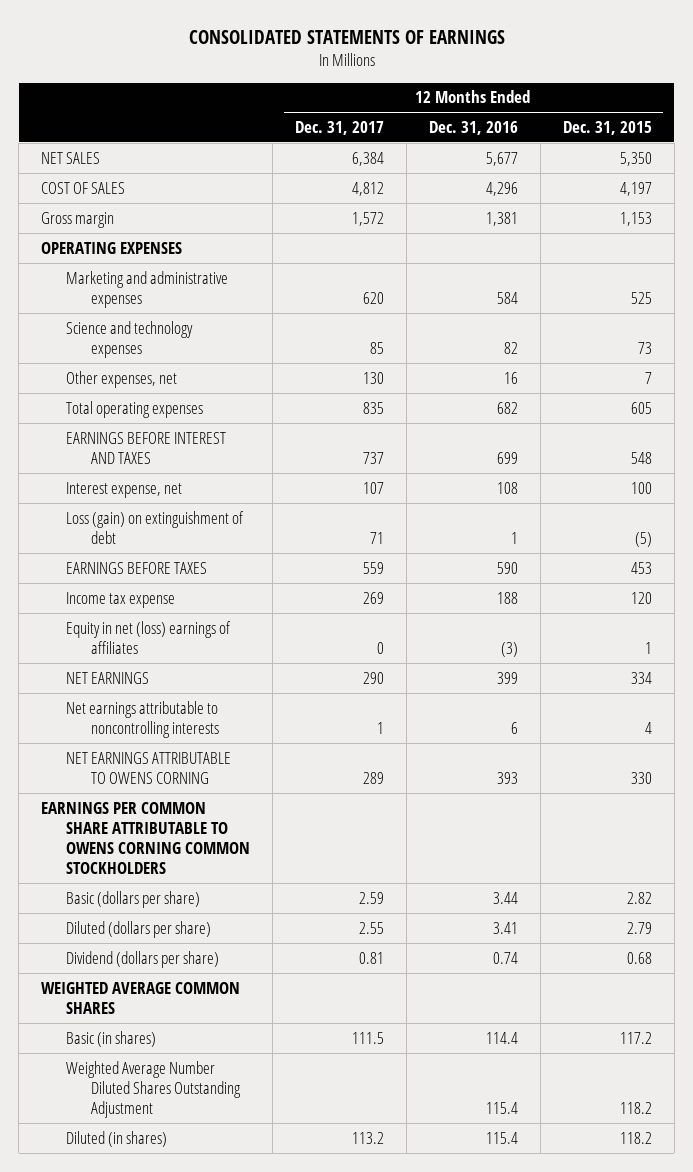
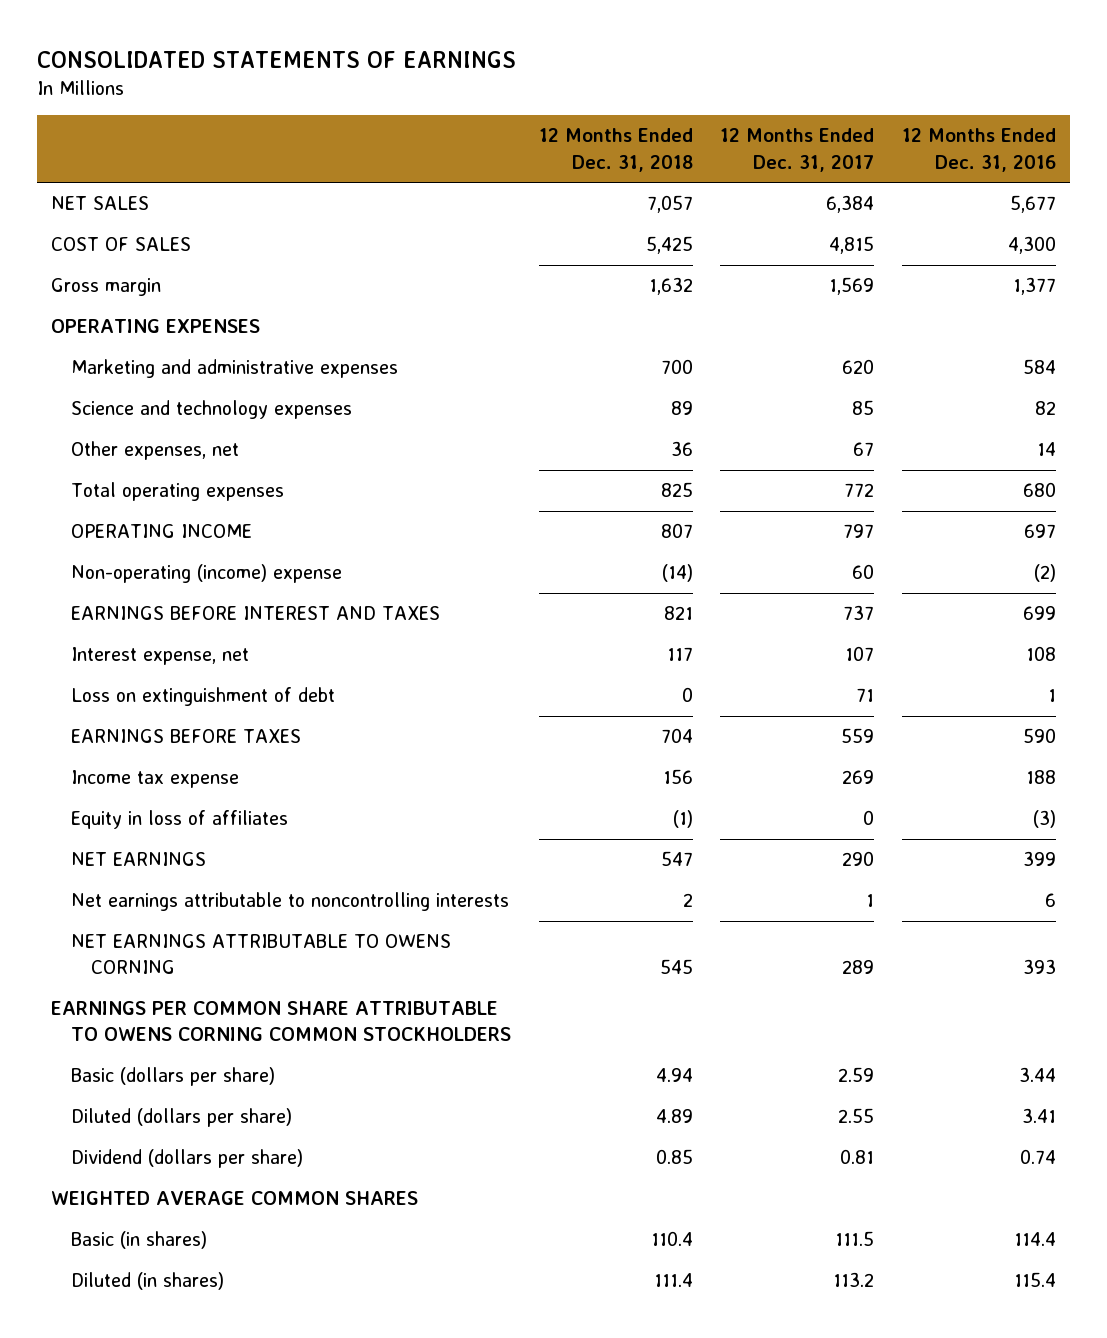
- | 12 Months Ended Dec. 31, 2017 | 12 Months Ended Dec. 31, 2016 | 12 Months Ended Dec. 31, 2015
+ | 12 Months Ended Dec. 31, 2018 | 12 Months Ended Dec. 31, 2017 | 12 Months Ended Dec. 31, 2016
- COST OF SALES | 4,812 | 4,296 | 4,197
- Gross margin | 1,572 | 1,381 | 1,153
+ COST OF SALES | 5,425 | 4,815 | 4,300
+ Gross margin | 1,632 | 1,569 | 1,377
- Other expenses, net | 130 | 16 | 7
- Total operating expenses | 835 | 682 | 605
+ Other expenses, net | 36 | 67 | 14
+ Total operating expenses | 825 | 772 | 680
+ OPERATING INCOME | 807 | 797 | 697
+ Non-operating (income) expense | (14) | 60 | (2)
- Loss (gain) on extinguishment of debt | 71 | 1 | (5)
+ Loss on extinguishment of debt | 0 | 71 | 1
- Equity in net (loss) earnings of affiliates | 0 | (3) | 1
+ Equity in loss of affiliates | (1) | 0 | (3)
- Weighted Average Number Diluted Shares Outstanding Adjustment | | 115.4 | 118.2

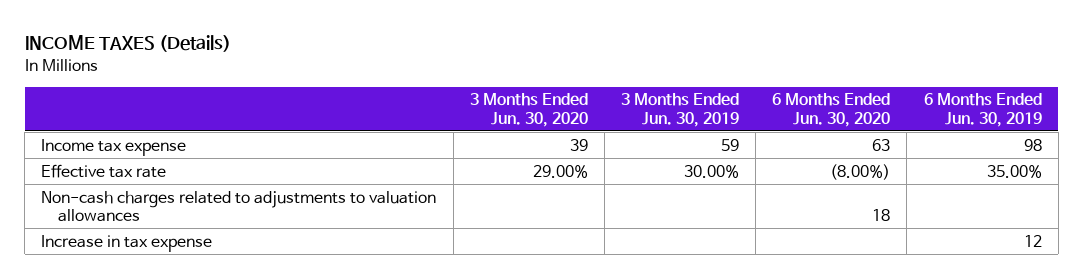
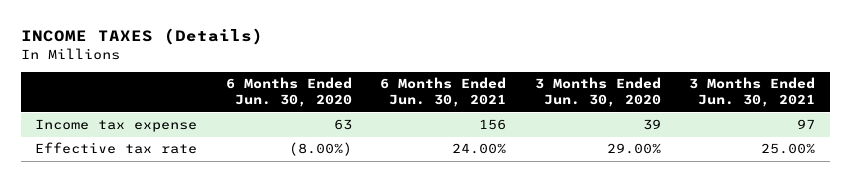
- | 3 Months Ended Jun. 30, 2020 | 3 Months Ended Jun. 30, 2019 | 6 Months Ended Jun. 30, 2020 | 6 Months Ended Jun. 30, 2019
+ | 6 Months Ended Jun. 30, 2020 | 6 Months Ended Jun. 30, 2021 | 3 Months Ended Jun. 30, 2020 | 3 Months Ended Jun. 30, 2021
- Non-cash charges related to adjustments to valuation allowances | | | 18 |
- Increase in tax expense | | | | 12

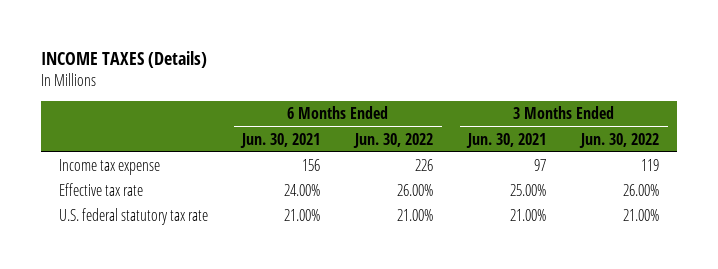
- | 6 Months Ended Jun. 30, 2020 | 6 Months Ended Jun. 30, 2021 | 3 Months Ended Jun. 30, 2020 | 3 Months Ended Jun. 30, 2021
+ | 6 Months Ended Jun. 30, 2021 | 6 Months Ended Jun. 30, 2022 | 3 Months Ended Jun. 30, 2021 | 3 Months Ended Jun. 30, 2022
+ U.S. federal statutory tax rate | 21.00% | 21.00% | 21.00% | 21.00%

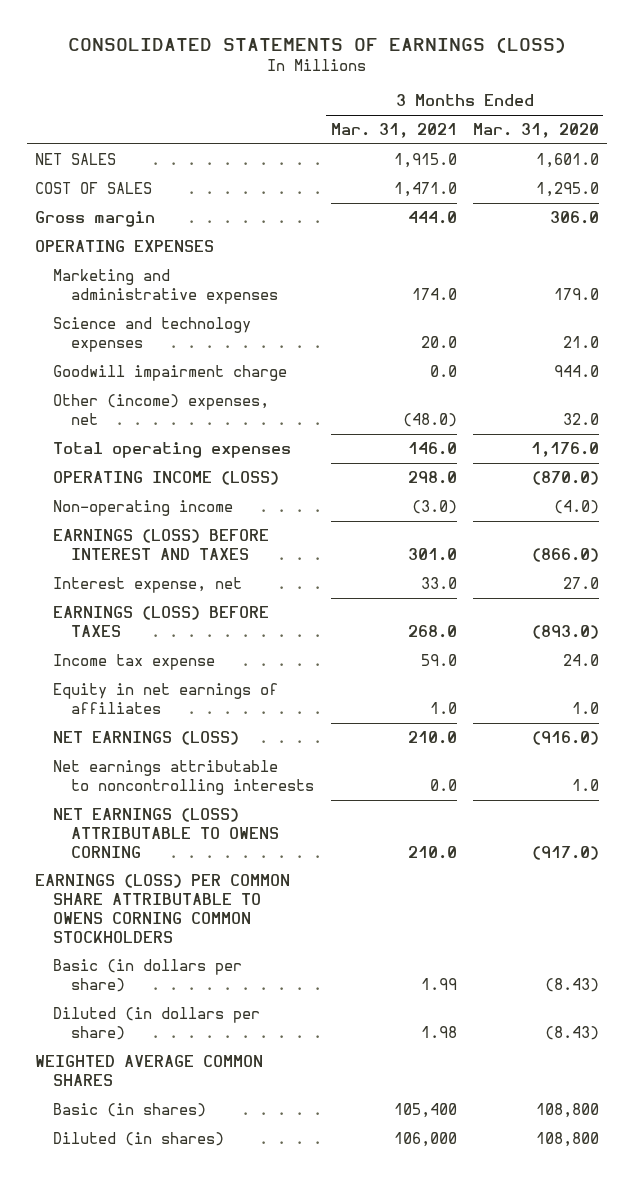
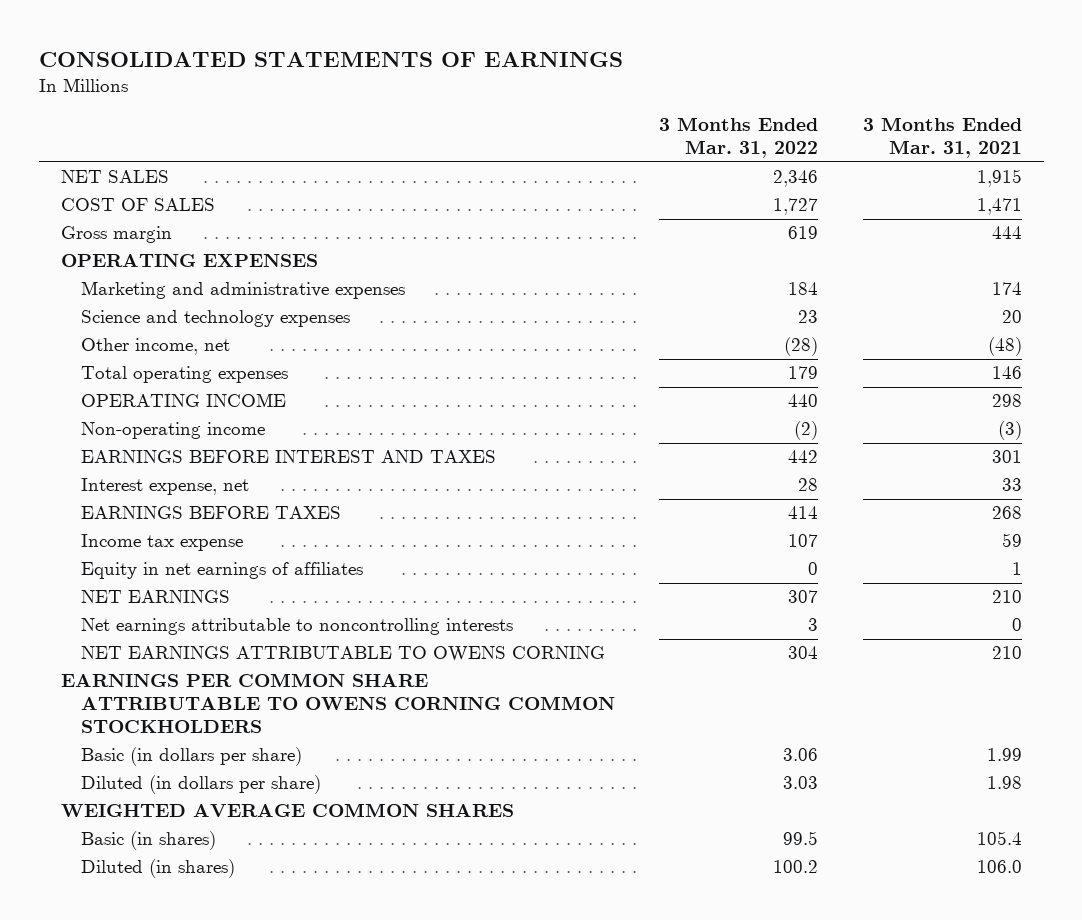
- CONSOLIDATED STATEMENTS OF EARNINGS (LOSS)
+ CONSOLIDATED STATEMENTS OF EARNINGS
- | 3 Months Ended Mar. 31, 2021 | 3 Months Ended Mar. 31, 2020
+ | 3 Months Ended Mar. 31, 2022 | 3 Months Ended Mar. 31, 2021
- NET SALES | 1,915.0 | 1,601.0
- COST OF SALES | 1,471.0 | 1,295.0
- Gross margin | 444.0 | 306.0
+ NET SALES | 2,346 | 1,915
+ COST OF SALES | 1,727 | 1,471
+ Gross margin | 619 | 444
- Marketing and administrative expenses | 174.0 | 179.0
- Science and technology expenses | 20.0 | 21.0
- Goodwill impairment charge | 0.0 | 944.0
- Other (income) expenses, net | (48.0) | 32.0
- Total operating expenses | 146.0 | 1,176.0
- OPERATING INCOME (LOSS) | 298.0 | (870.0)
- Non-operating income | (3.0) | (4.0)
- EARNINGS (LOSS) BEFORE INTEREST AND TAXES | 301.0 | (866.0)
- Interest expense, net | 33.0 | 27.0
- EARNINGS (LOSS) BEFORE TAXES | 268.0 | (893.0)
- Income tax expense | 59.0 | 24.0
- Equity in net earnings of affiliates | 1.0 | 1.0
- NET EARNINGS (LOSS) | 210.0 | (916.0)
- Net earnings attributable to noncontrolling interests | 0.0 | 1.0
- NET EARNINGS (LOSS) ATTRIBUTABLE TO OWENS CORNING | 210.0 | (917.0)
- EARNINGS (LOSS) PER COMMON SHARE ATTRIBUTABLE TO OWENS CORNING COMMON STOCKHOLDERS
+ Marketing and administrative expenses | 184 | 174
+ Science and technology expenses | 23 | 20
+ Other income, net | (28) | (48)
+ Total operating expenses | 179 | 146
+ OPERATING INCOME | 440 | 298
+ Non-operating income | (2) | (3)
+ EARNINGS BEFORE INTEREST AND TAXES | 442 | 301
+ Interest expense, net | 28 | 33
+ EARNINGS BEFORE TAXES | 414 | 268
+ Income tax expense | 107 | 59
+ Equity in net earnings of affiliates | 0 | 1
+ NET EARNINGS | 307 | 210
+ Net earnings attributable to noncontrolling interests | 3 | 0
+ NET EARNINGS ATTRIBUTABLE TO OWENS CORNING | 304 | 210
+ EARNINGS PER COMMON SHARE ATTRIBUTABLE TO OWENS CORNING COMMON STOCKHOLDERS
- Basic (in shares) | 105,400 | 108,800
- Diluted (in shares) | 106,000 | 108,800
+ Basic (in shares) | 99.5 | 105.4
+ Diluted (in shares) | 100.2 | 106.0

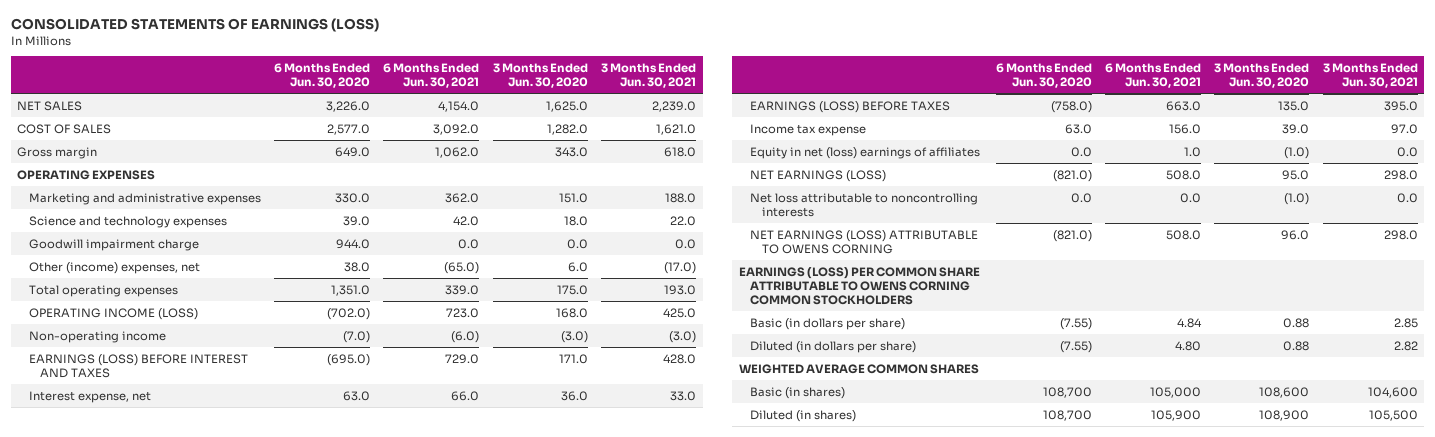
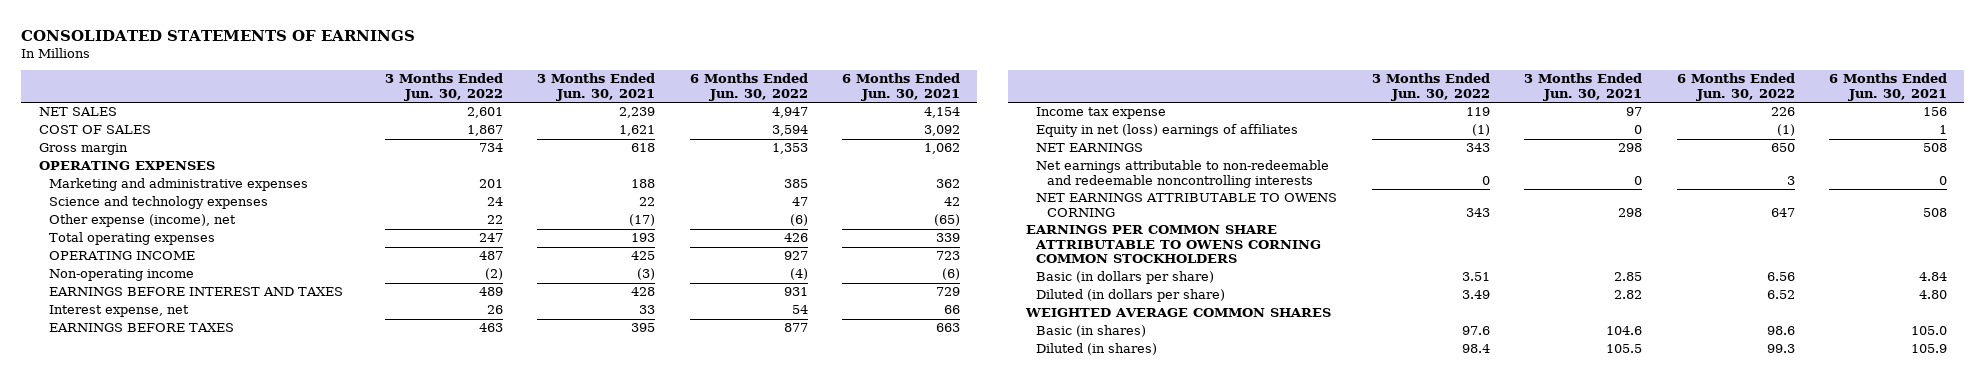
- CONSOLIDATED STATEMENTS OF EARNINGS (LOSS)
+ CONSOLIDATED STATEMENTS OF EARNINGS
- | 6 Months Ended Jun. 30, 2020 | 6 Months Ended Jun. 30, 2021 | 3 Months Ended Jun. 30, 2020 | 3 Months Ended Jun. 30, 2021
+ | 3 Months Ended Jun. 30, 2022 | 3 Months Ended Jun. 30, 2021 | 6 Months Ended Jun. 30, 2022 | 6 Months Ended Jun. 30, 2021
- NET SALES | 3,226.0 | 4,154.0 | 1,625.0 | 2,239.0
- COST OF SALES | 2,577.0 | 3,092.0 | 1,282.0 | 1,621.0
- Gross margin | 649.0 | 1,062.0 | 343.0 | 618.0
+ NET SALES | 2,601 | 2,239 | 4,947 | 4,154
+ COST OF SALES | 1,867 | 1,621 | 3,594 | 3,092
+ Gross margin | 734 | 618 | 1,353 | 1,062
- Marketing and administrative expenses | 330.0 | 362.0 | 151.0 | 188.0
- Science and technology expenses | 39.0 | 42.0 | 18.0 | 22.0
- Goodwill impairment charge | 944.0 | 0.0 | 0.0 | 0.0
- Other (income) expenses, net | 38.0 | (65.0) | 6.0 | (17.0)
- Total operating expenses | 1,351.0 | 339.0 | 175.0 | 193.0
- OPERATING INCOME (LOSS) | (702.0) | 723.0 | 168.0 | 425.0
- Non-operating income | (7.0) | (6.0) | (3.0) | (3.0)
- EARNINGS (LOSS) BEFORE INTEREST AND TAXES | (695.0) | 729.0 | 171.0 | 428.0
- Interest expense, net | 63.0 | 66.0 | 36.0 | 33.0
- EARNINGS (LOSS) BEFORE TAXES | (758.0) | 663.0 | 135.0 | 395.0
- Income tax expense | 63.0 | 156.0 | 39.0 | 97.0
- Equity in net (loss) earnings of affiliates | 0.0 | 1.0 | (1.0) | 0.0
- NET EARNINGS (LOSS) | (821.0) | 508.0 | 95.0 | 298.0
- Net loss attributable to noncontrolling interests | 0.0 | 0.0 | (1.0) | 0.0
- NET EARNINGS (LOSS) ATTRIBUTABLE TO OWENS CORNING | (821.0) | 508.0 | 96.0 | 298.0
- EARNINGS (LOSS) PER COMMON SHARE ATTRIBUTABLE TO OWENS CORNING COMMON STOCKHOLDERS
+ Marketing and administrative expenses | 201 | 188 | 385 | 362
+ Science and technology expenses | 24 | 22 | 47 | 42
+ Other expense (income), net | 22 | (17) | (6) | (65)
+ Total operating expenses | 247 | 193 | 426 | 339
+ OPERATING INCOME | 487 | 425 | 927 | 723
+ Non-operating income | (2) | (3) | (4) | (6)
+ EARNINGS BEFORE INTEREST AND TAXES | 489 | 428 | 931 | 729
+ Interest expense, net | 26 | 33 | 54 | 66
+ EARNINGS BEFORE TAXES | 463 | 395 | 877 | 663
+ Income tax expense | 119 | 97 | 226 | 156
+ Equity in net (loss) earnings of affiliates | (1) | 0 | (1) | 1
+ NET EARNINGS | 343 | 298 | 650 | 508
+ Net earnings attributable to non-redeemable and redeemable noncontrolling interests | 0 | 0 | 3 | 0
+ NET EARNINGS ATTRIBUTABLE TO OWENS CORNING | 343 | 298 | 647 | 508
+ EARNINGS PER COMMON SHARE ATTRIBUTABLE TO OWENS CORNING COMMON STOCKHOLDERS
- Basic (in shares) | 108,700 | 105,000 | 108,600 | 104,600
- Diluted (in shares) | 108,700 | 105,900 | 108,900 | 105,500
+ Basic (in shares) | 97.6 | 104.6 | 98.6 | 105.0
+ Diluted (in shares) | 98.4 | 105.5 | 99.3 | 105.9

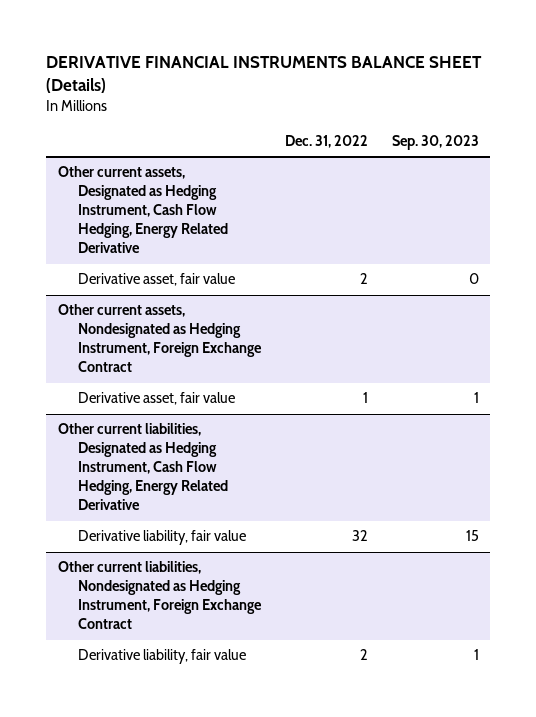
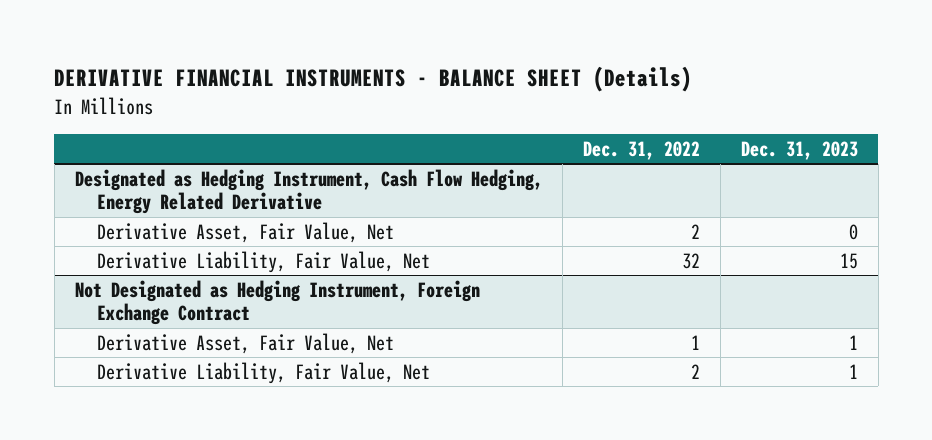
- DERIVATIVE FINANCIAL INSTRUMENTS BALANCE SHEET (Details)
+ DERIVATIVE FINANCIAL INSTRUMENTS - BALANCE SHEET (Details)
- | Dec. 31, 2022 | Sep. 30, 2023
+ | Dec. 31, 2022 | Dec. 31, 2023
- Other current assets, Designated as Hedging Instrument, Cash Flow Hedging, Energy Related Derivative
- Derivative asset, fair value | 2 | 0
- Other current assets, Nondesignated as Hedging Instrument, Foreign Exchange Contract
- Derivative asset, fair value | 1 | 1
- Other current liabilities, Designated as Hedging Instrument, Cash Flow Hedging, Energy Related Derivative
- Derivative liability, fair value | 32 | 15
- Other current liabilities, Nondesignated as Hedging Instrument, Foreign Exchange Contract
- Derivative liability, fair value | 2 | 1
+ Designated as Hedging Instrument, Cash Flow Hedging, Energy Related Derivative
+ Derivative Asset, Fair Value, Net | 2 | 0
+ Derivative Liability, Fair Value, Net | 32 | 15
+ Not Designated as Hedging Instrument, Foreign Exchange Contract
+ Derivative Asset, Fair Value, Net | 1 | 1
+ Derivative Liability, Fair Value, Net | 2 | 1

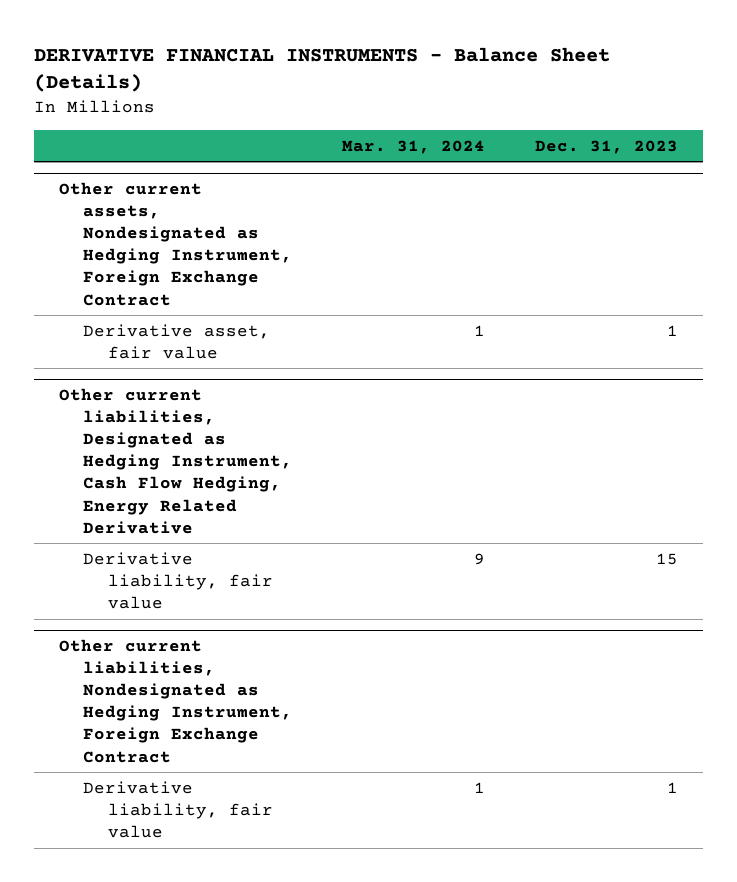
- DERIVATIVE FINANCIAL INSTRUMENTS - BALANCE SHEET (Details)
+ DERIVATIVE FINANCIAL INSTRUMENTS - Balance Sheet (Details)
- | Dec. 31, 2022 | Dec. 31, 2023
+ | Mar. 31, 2024 | Dec. 31, 2023
- Designated as Hedging Instrument, Cash Flow Hedging, Energy Related Derivative
- Derivative Asset, Fair Value, Net | 2 | 0
- Derivative Liability, Fair Value, Net | 32 | 15
- Not Designated as Hedging Instrument, Foreign Exchange Contract
- Derivative Asset, Fair Value, Net | 1 | 1
- Derivative Liability, Fair Value, Net | 2 | 1
+ Other current assets, Nondesignated as Hedging Instrument, Foreign Exchange Contract
+ Derivative asset, fair value | 1 | 1
+ Other current liabilities, Designated as Hedging Instrument, Cash Flow Hedging, Energy Related Derivative
+ Derivative liability, fair value | 9 | 15
+ Other current liabilities, Nondesignated as Hedging Instrument, Foreign Exchange Contract
+ Derivative liability, fair value | 1 | 1

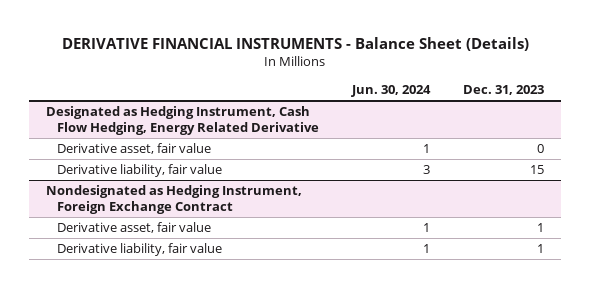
- | Mar. 31, 2024 | Dec. 31, 2023
+ | Jun. 30, 2024 | Dec. 31, 2023
- Other current assets, Nondesignated as Hedging Instrument, Foreign Exchange Contract
- Derivative asset, fair value | 1 | 1
- Other current liabilities, Designated as Hedging Instrument, Cash Flow Hedging, Energy Related Derivative
+ Designated as Hedging Instrument, Cash Flow Hedging, Energy Related Derivative
+ Derivative asset, fair value | 1 | 0
- Other current liabilities, Nondesignated as Hedging Instrument, Foreign Exchange Contract
+ Nondesignated as Hedging Instrument, Foreign Exchange Contract
+ Derivative asset, fair value | 1 | 1

